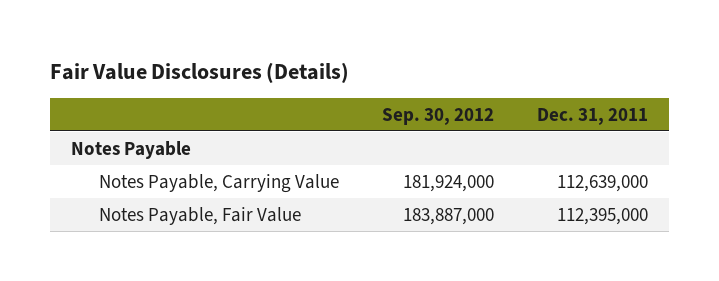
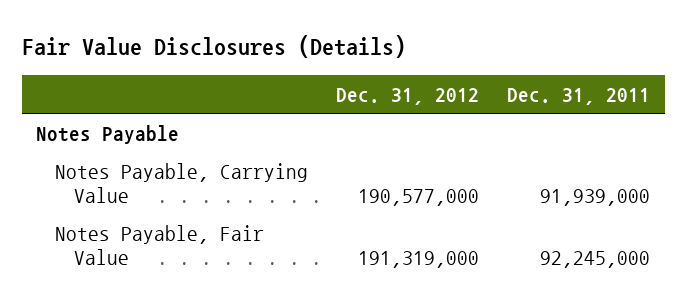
- | Sep. 30, 2012 | Dec. 31, 2011
+ | Dec. 31, 2012 | Dec. 31, 2011
- Notes Payable, Carrying Value | 181,924,000 | 112,639,000
- Notes Payable, Fair Value | 183,887,000 | 112,395,000
+ Notes Payable, Carrying Value | 190,577,000 | 91,939,000
+ Notes Payable, Fair Value | 191,319,000 | 92,245,000

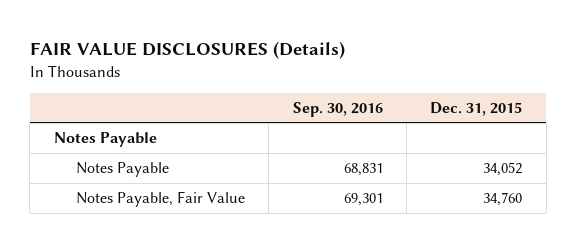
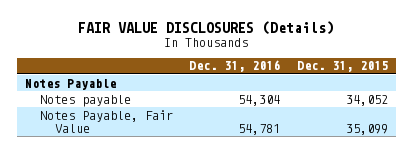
- | Sep. 30, 2016 | Dec. 31, 2015
+ | Dec. 31, 2016 | Dec. 31, 2015
- Notes Payable | 68,831 | 34,052
- Notes Payable, Fair Value | 69,301 | 34,760
+ Notes payable | 54,304 | 34,052
+ Notes Payable, Fair Value | 54,781 | 35,099

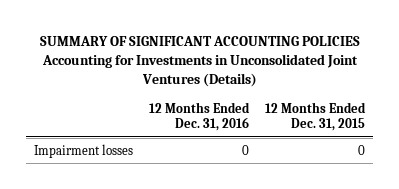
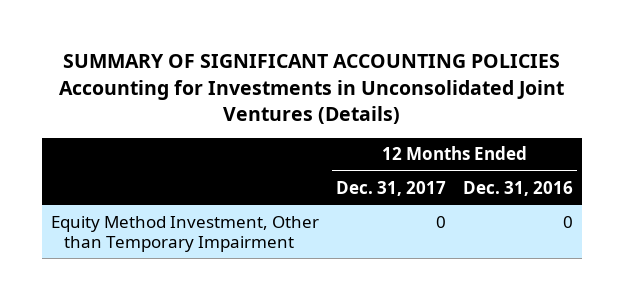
- | 12 Months Ended Dec. 31, 2016 | 12 Months Ended Dec. 31, 2015
+ | 12 Months Ended Dec. 31, 2017 | 12 Months Ended Dec. 31, 2016
- Impairment losses | 0 | 0
+ Equity Method Investment, Other than Temporary Impairment | 0 | 0

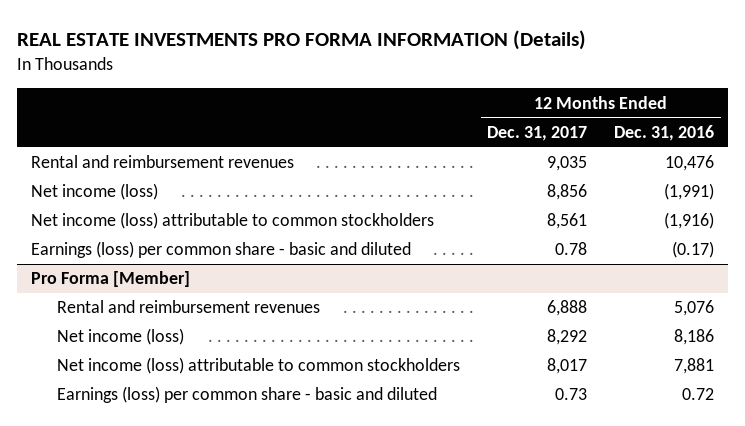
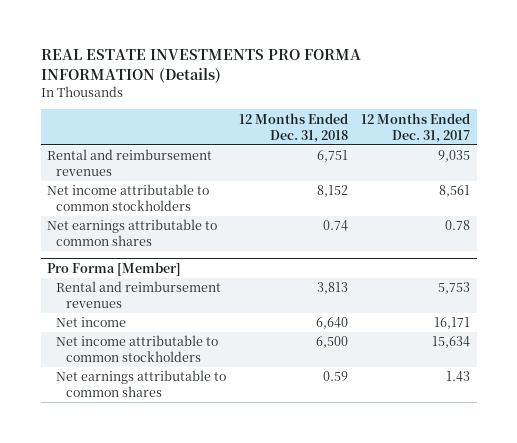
- | 12 Months Ended Dec. 31, 2017 | 12 Months Ended Dec. 31, 2016
+ | 12 Months Ended Dec. 31, 2018 | 12 Months Ended Dec. 31, 2017
- Net income (loss) | 8,856 | (1,991)
- Net income (loss) attributable to common stockholders | 8,561 | (1,916)
- Earnings (loss) per common share - basic and diluted | 0.78 | (0.17)
+ Net income attributable to common stockholders | 8,152 | 8,561
+ Net earnings attributable to common shares | 0.74 | 0.78
@ Pro Forma [Member]
- Rental and reimbursement revenues | 6,888 | 5,076
- Net income (loss) | 8,292 | 8,186
- Net income (loss) attributable to common stockholders | 8,017 | 7,881
- Earnings (loss) per common share - basic and diluted | 0.73 | 0.72
+ Rental and reimbursement revenues | 3,813 | 5,753
+ Net income | 6,640 | 16,171
+ Net income attributable to common stockholders | 6,500 | 15,634
+ Net earnings attributable to common shares | 0.59 | 1.43

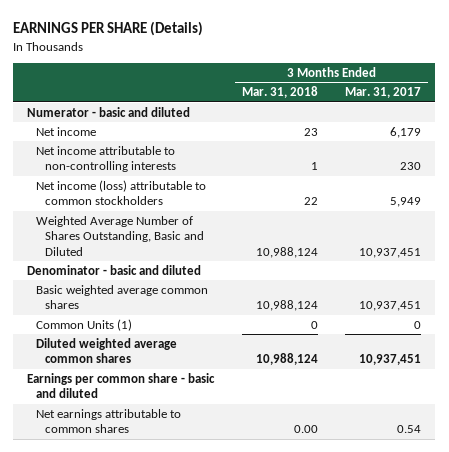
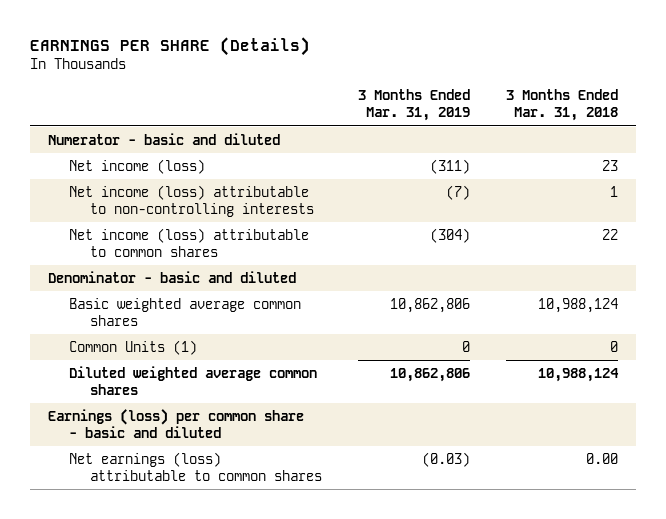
- | 3 Months Ended Mar. 31, 2018 | 3 Months Ended Mar. 31, 2017
+ | 3 Months Ended Mar. 31, 2019 | 3 Months Ended Mar. 31, 2018
- Net income | 23 | 6,179
- Net income attributable to non-controlling interests | 1 | 230
- Net income (loss) attributable to common stockholders | 22 | 5,949
- Weighted Average Number of Shares Outstanding, Basic and Diluted | 10,988,124 | 10,937,451
+ Net income (loss) | (311) | 23
+ Net income (loss) attributable to non-controlling interests | (7) | 1
+ Net income (loss) attributable to common shares | (304) | 22
- Earnings per common share - basic and diluted
- Net earnings attributable to common shares | 0.00 | 0.54
+ Earnings (loss) per common share - basic and diluted
+ Net earnings (loss) attributable to common shares | (0.03) | 0.00

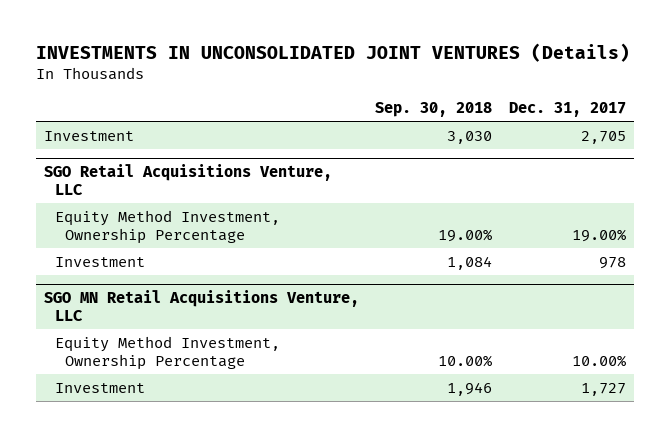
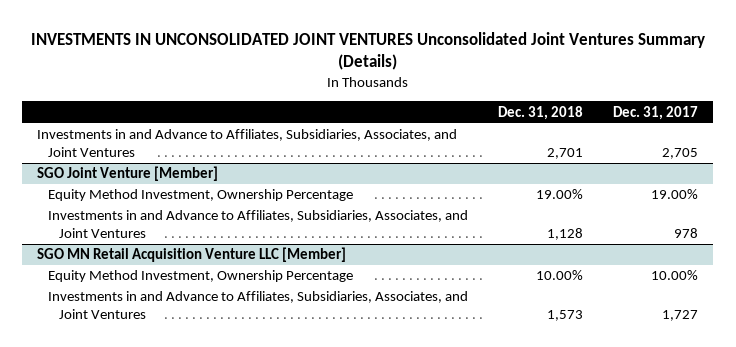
- INVESTMENTS IN UNCONSOLIDATED JOINT VENTURES (Details)
+ INVESTMENTS IN UNCONSOLIDATED JOINT VENTURES Unconsolidated Joint Ventures Summary (Details)
- | Sep. 30, 2018 | Dec. 31, 2017
+ | Dec. 31, 2018 | Dec. 31, 2017
- Investment | 3,030 | 2,705
- SGO Retail Acquisitions Venture, LLC
+ Investments in and Advance to Affiliates, Subsidiaries, Associates, and Joint Ventures | 2,701 | 2,705
+ SGO Joint Venture [Member]
- Investment | 1,084 | 978
- SGO MN Retail Acquisitions Venture, LLC
+ Investments in and Advance to Affiliates, Subsidiaries, Associates, and Joint Ventures | 1,128 | 978
+ SGO MN Retail Acquisition Venture LLC [Member]
- Investment | 1,946 | 1,727
+ Investments in and Advance to Affiliates, Subsidiaries, Associates, and Joint Ventures | 1,573 | 1,727

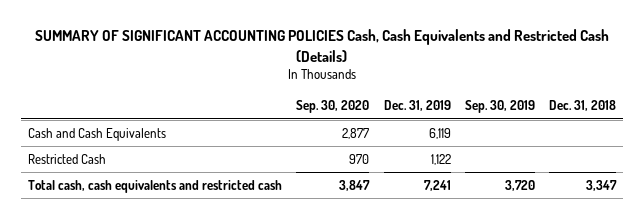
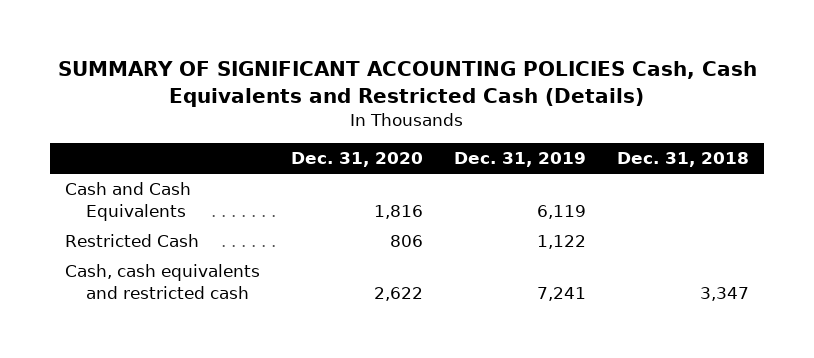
- | Sep. 30, 2020 | Dec. 31, 2019 | Sep. 30, 2019 | Dec. 31, 2018
+ | Dec. 31, 2020 | Dec. 31, 2019 | Dec. 31, 2018
- Total cash, cash equivalents and restricted cash | 3,847 | 7,241 | 3,720 | 3,347
+ Cash, cash equivalents and restricted cash | 2,622 | 7,241 | 3,347

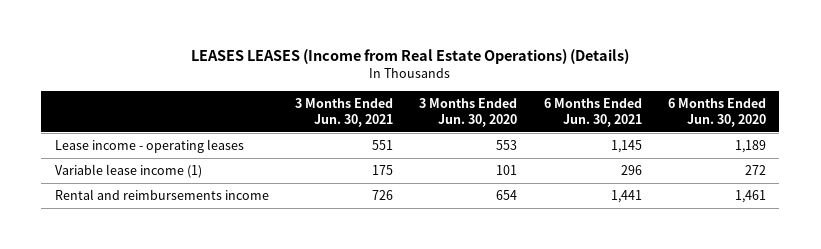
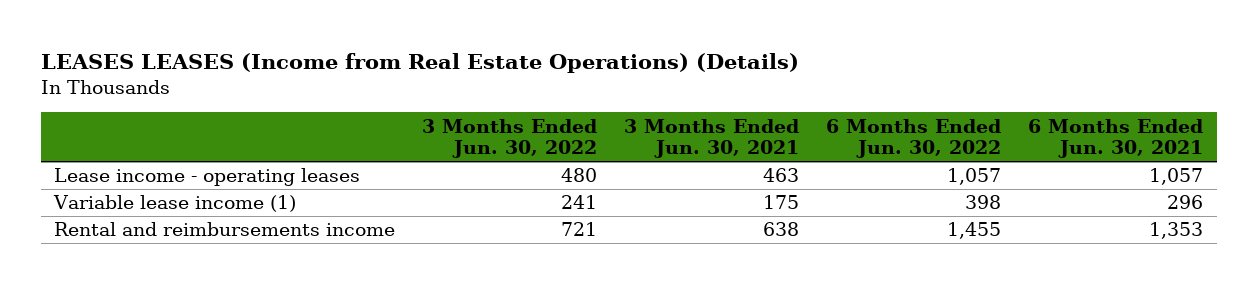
- | 3 Months Ended Jun. 30, 2021 | 3 Months Ended Jun. 30, 2020 | 6 Months Ended Jun. 30, 2021 | 6 Months Ended Jun. 30, 2020
+ | 3 Months Ended Jun. 30, 2022 | 3 Months Ended Jun. 30, 2021 | 6 Months Ended Jun. 30, 2022 | 6 Months Ended Jun. 30, 2021
- Lease income - operating leases | 551 | 553 | 1,145 | 1,189
+ Lease income - operating leases | 480 | 463 | 1,057 | 1,057
- Rental and reimbursements income | 726 | 654 | 1,441 | 1,461
+ Rental and reimbursements income | 721 | 638 | 1,455 | 1,353

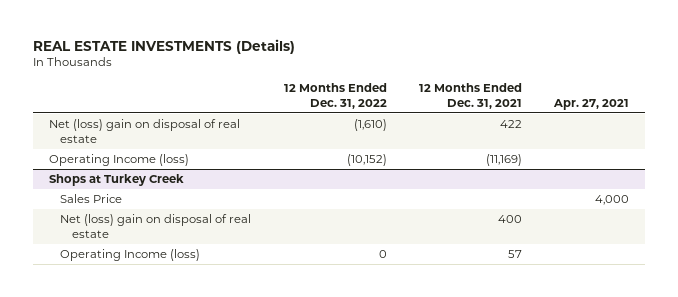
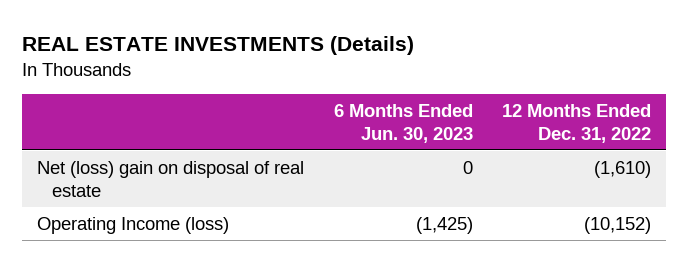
- | 12 Months Ended Dec. 31, 2022 | 12 Months Ended Dec. 31, 2021 | Apr. 27, 2021
+ | 6 Months Ended Jun. 30, 2023 | 12 Months Ended Dec. 31, 2022
- Shops at Turkey Creek
- Sales Price | | | 4,000
- Net (loss) gain on disposal of real estate | | 400 |
- Operating Income (loss) | 0 | 57 |

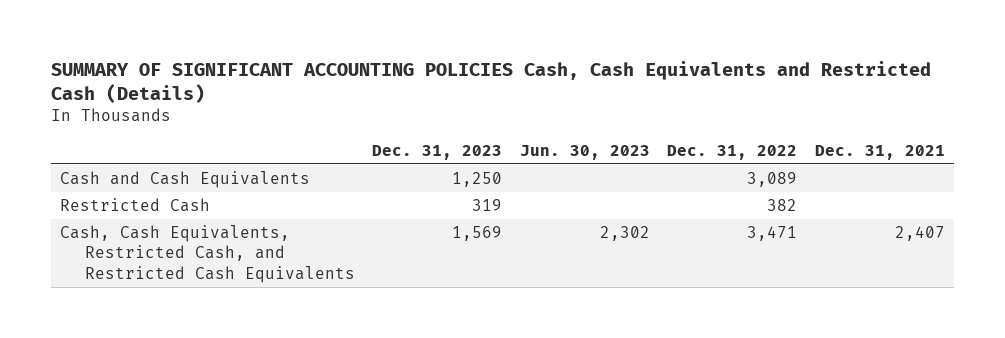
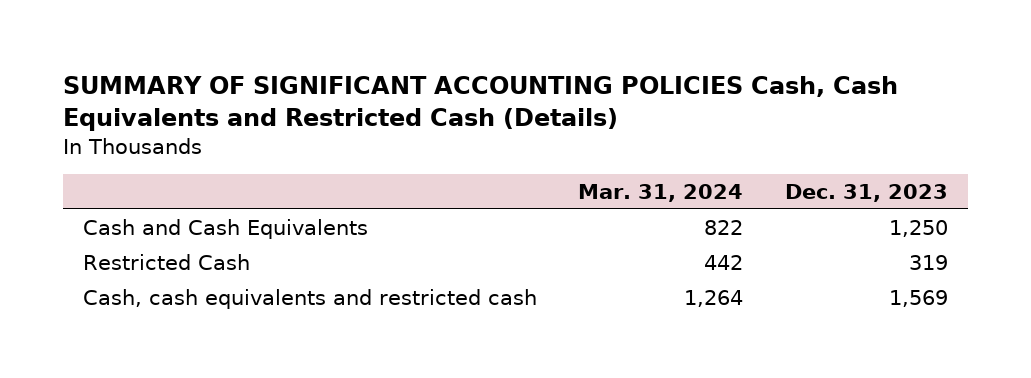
- | Dec. 31, 2023 | Jun. 30, 2023 | Dec. 31, 2022 | Dec. 31, 2021
+ | Mar. 31, 2024 | Dec. 31, 2023
- Cash, Cash Equivalents, Restricted Cash, and Restricted Cash Equivalents | 1,569 | 2,302 | 3,471 | 2,407
+ Cash, cash equivalents and restricted cash | 1,264 | 1,569

